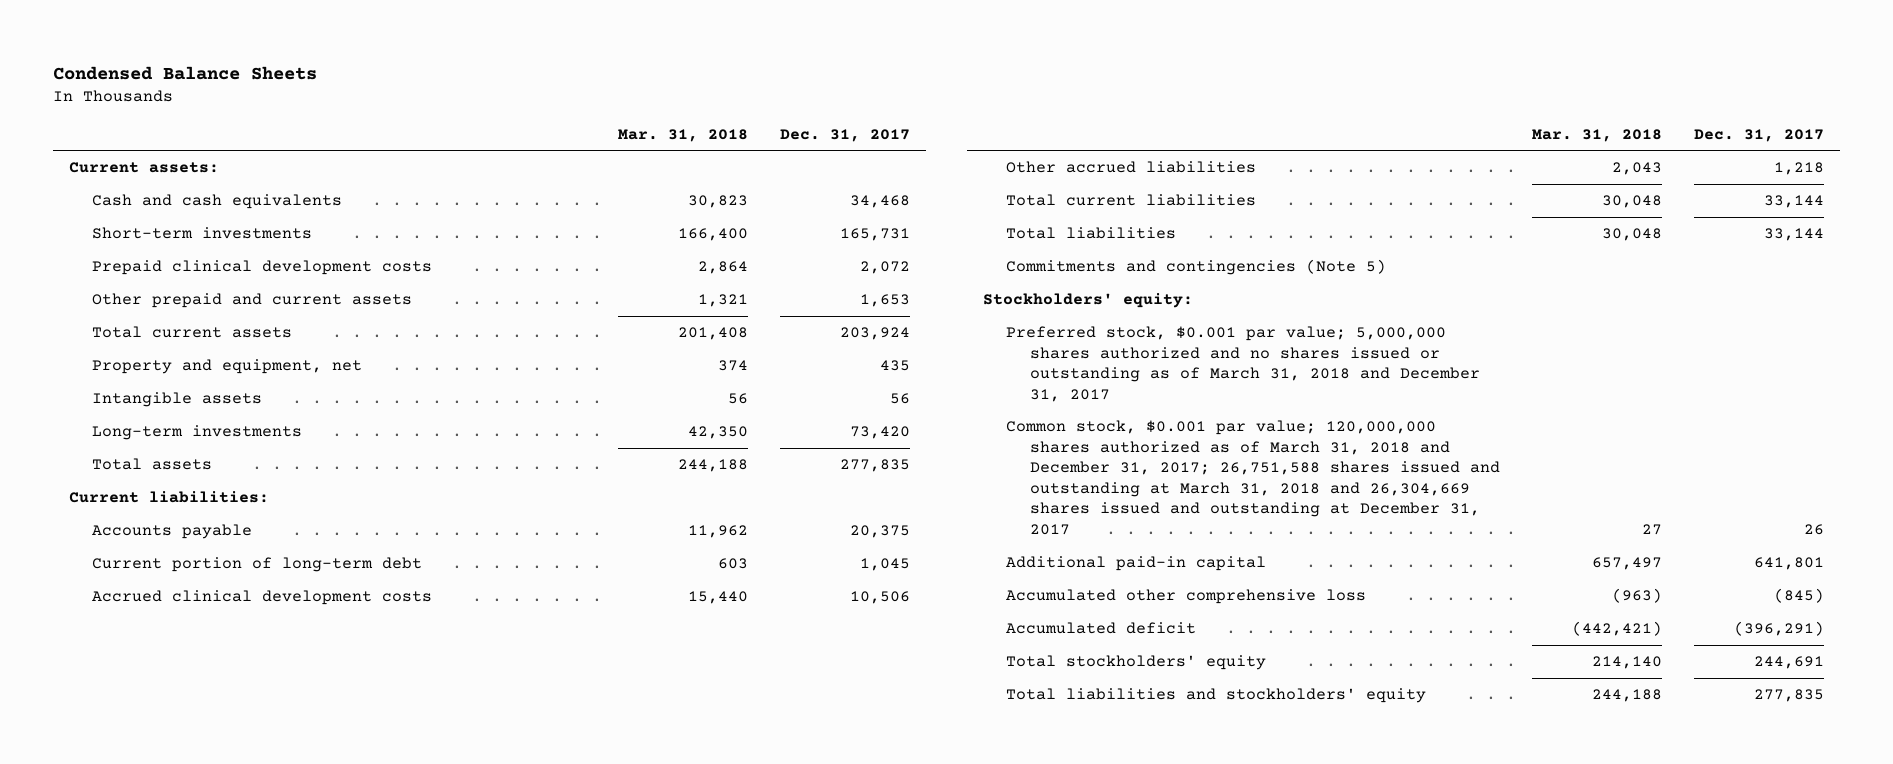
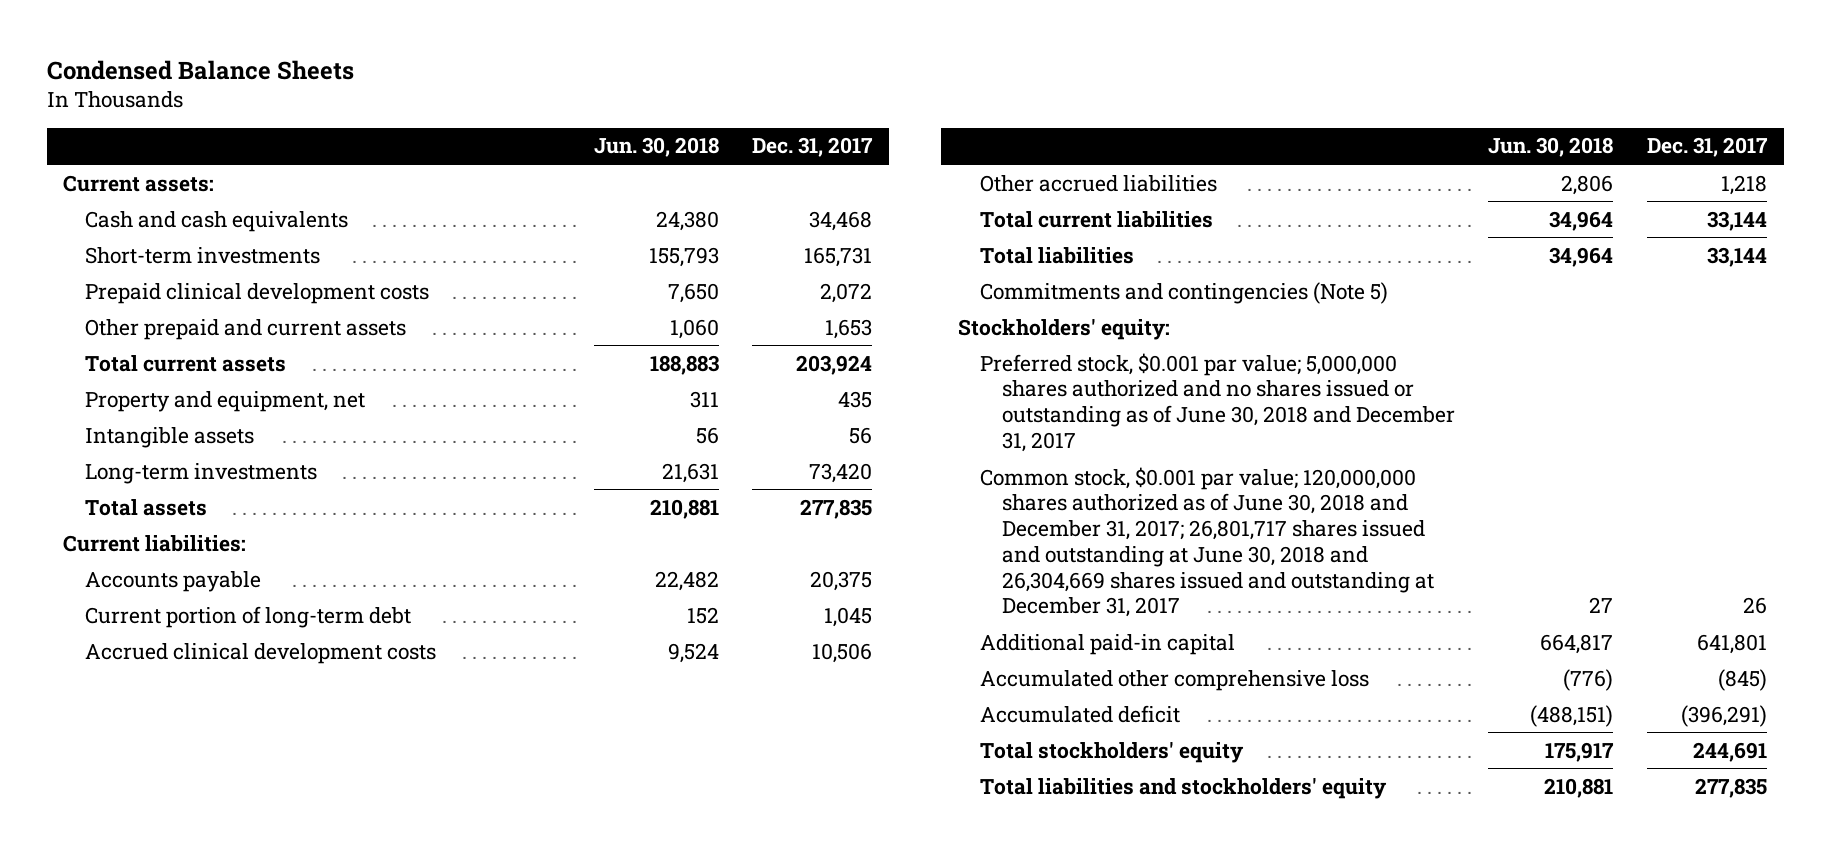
- | Mar. 31, 2018 | Dec. 31, 2017
+ | Jun. 30, 2018 | Dec. 31, 2017
- Preferred stock, $0.001 par value; 5,000,000 shares authorized and no shares issued or outstanding as of March 31, 2018 and December 31, 2017
- Common stock, $0.001 par value; 120,000,000 shares authorized as of March 31, 2018 and December 31, 2017; 26,751,588 shares issued and outstanding at March 31, 2018 and 26,304,669 shares issued and outstanding at December 31, 2017 | 27 | 26
+ Preferred stock, $0.001 par value; 5,000,000 shares authorized and no shares issued or outstanding as of June 30, 2018 and December 31, 2017
+ Common stock, $0.001 par value; 120,000,000 shares authorized as of June 30, 2018 and December 31, 2017; 26,801,717 shares issued and outstanding at June 30, 2018 and 26,304,669 shares issued and outstanding at December 31, 2017 | 27 | 26

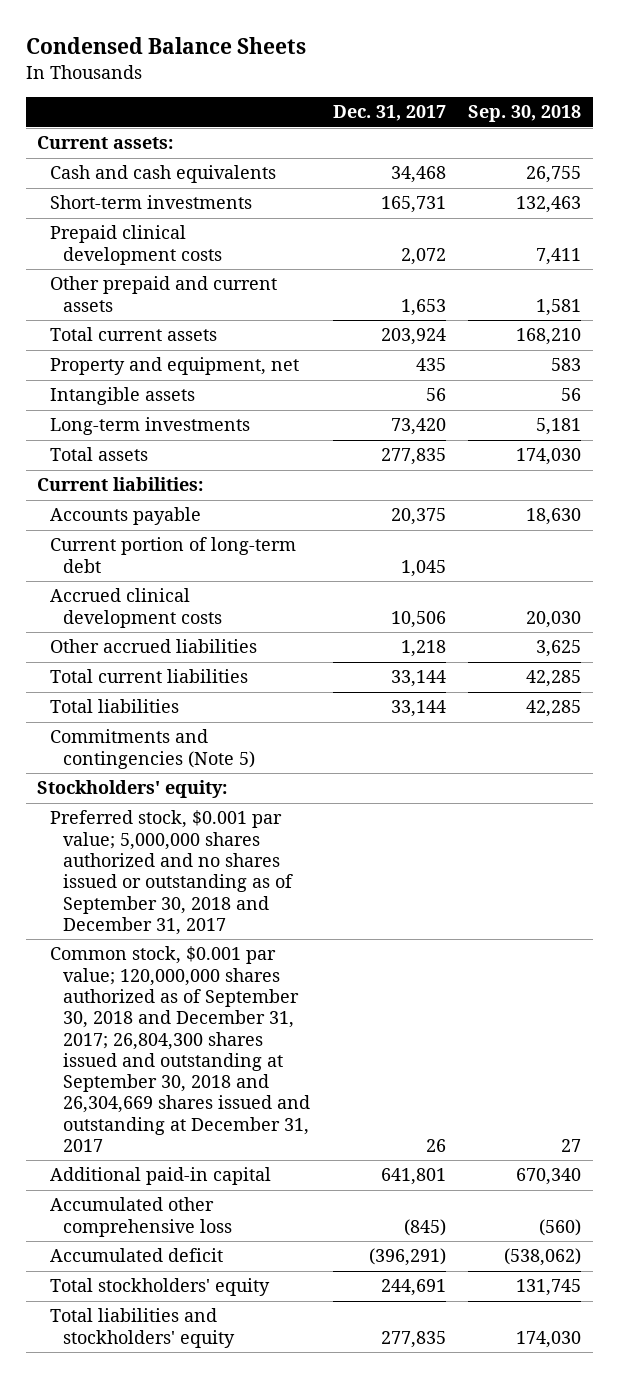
- | Jun. 30, 2018 | Dec. 31, 2017
+ | Dec. 31, 2017 | Sep. 30, 2018
- Preferred stock, $0.001 par value; 5,000,000 shares authorized and no shares issued or outstanding as of June 30, 2018 and December 31, 2017
- Common stock, $0.001 par value; 120,000,000 shares authorized as of June 30, 2018 and December 31, 2017; 26,801,717 shares issued and outstanding at June 30, 2018 and 26,304,669 shares issued and outstanding at December 31, 2017 | 27 | 26
+ Preferred stock, $0.001 par value; 5,000,000 shares authorized and no shares issued or outstanding as of September 30, 2018 and December 31, 2017
+ Common stock, $0.001 par value; 120,000,000 shares authorized as of September 30, 2018 and December 31, 2017; 26,804,300 shares issued and outstanding at September 30, 2018 and 26,304,669 shares issued and outstanding at December 31, 2017 | 26 | 27

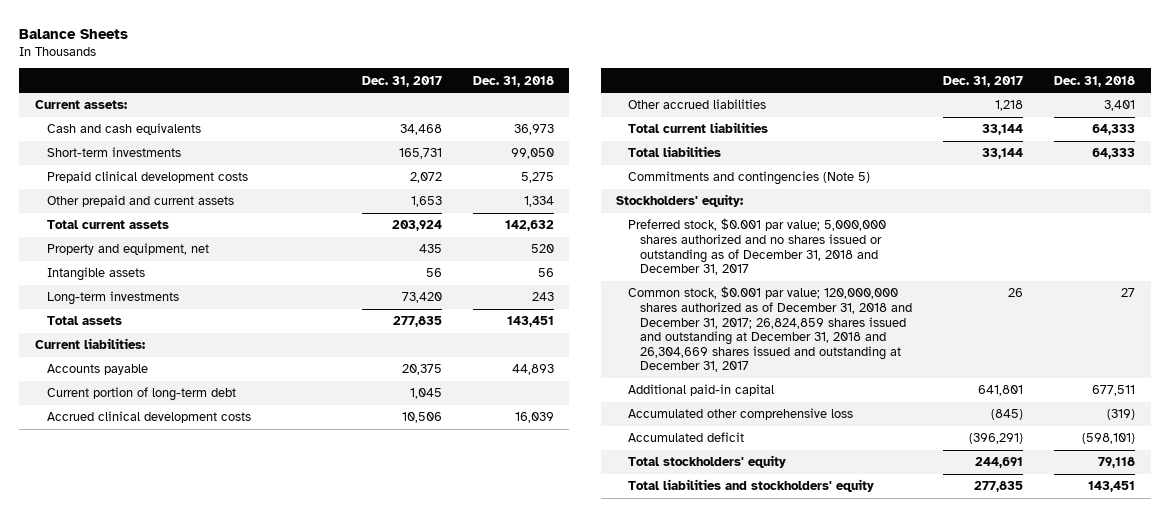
- Condensed Balance Sheets
+ Balance Sheets
- | Dec. 31, 2017 | Sep. 30, 2018
+ | Dec. 31, 2017 | Dec. 31, 2018
- Preferred stock, $0.001 par value; 5,000,000 shares authorized and no shares issued or outstanding as of September 30, 2018 and December 31, 2017
- Common stock, $0.001 par value; 120,000,000 shares authorized as of September 30, 2018 and December 31, 2017; 26,804,300 shares issued and outstanding at September 30, 2018 and 26,304,669 shares issued and outstanding at December 31, 2017 | 26 | 27
+ Preferred stock, $0.001 par value; 5,000,000 shares authorized and no shares issued or outstanding as of December 31, 2018 and December 31, 2017
+ Common stock, $0.001 par value; 120,000,000 shares authorized as of December 31, 2018 and December 31, 2017; 26,824,859 shares issued and outstanding at December 31, 2018 and 26,304,669 shares issued and outstanding at December 31, 2017 | 26 | 27

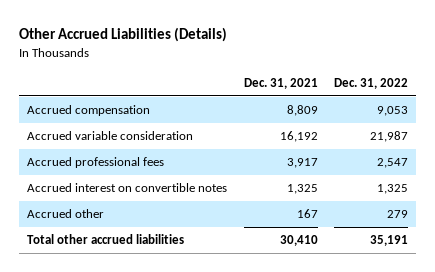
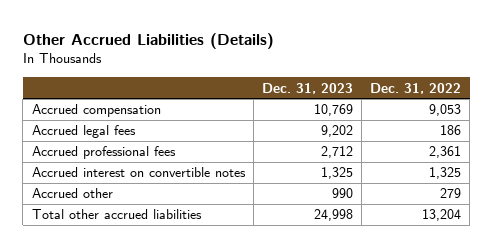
- | Dec. 31, 2021 | Dec. 31, 2022
+ | Dec. 31, 2023 | Dec. 31, 2022
- Accrued variable consideration | 16,192 | 21,987
- Accrued professional fees | 3,917 | 2,547
+ Accrued legal fees | 9,202 | 186
+ Accrued professional fees | 2,712 | 2,361
- Total other accrued liabilities | 30,410 | 35,191
+ Total other accrued liabilities | 24,998 | 13,204

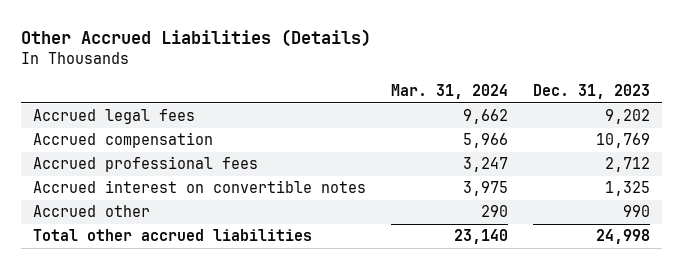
- | Dec. 31, 2023 | Dec. 31, 2022
+ | Mar. 31, 2024 | Dec. 31, 2023
moved down: Accrued compensation | 5,966 | 10,769

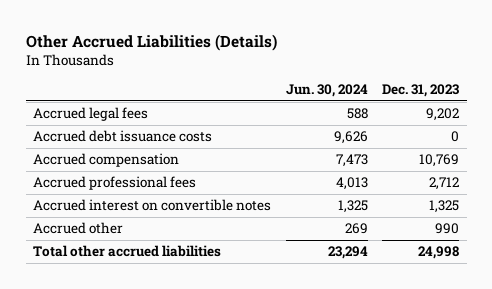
- | Mar. 31, 2024 | Dec. 31, 2023
+ | Jun. 30, 2024 | Dec. 31, 2023
+ Accrued debt issuance costs | 9,626 | 0

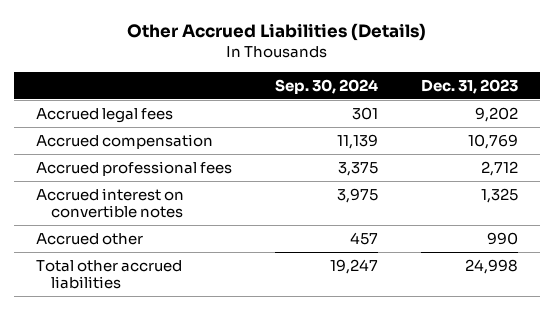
- | Jun. 30, 2024 | Dec. 31, 2023
+ | Sep. 30, 2024 | Dec. 31, 2023
- Accrued debt issuance costs | 9,626 | 0

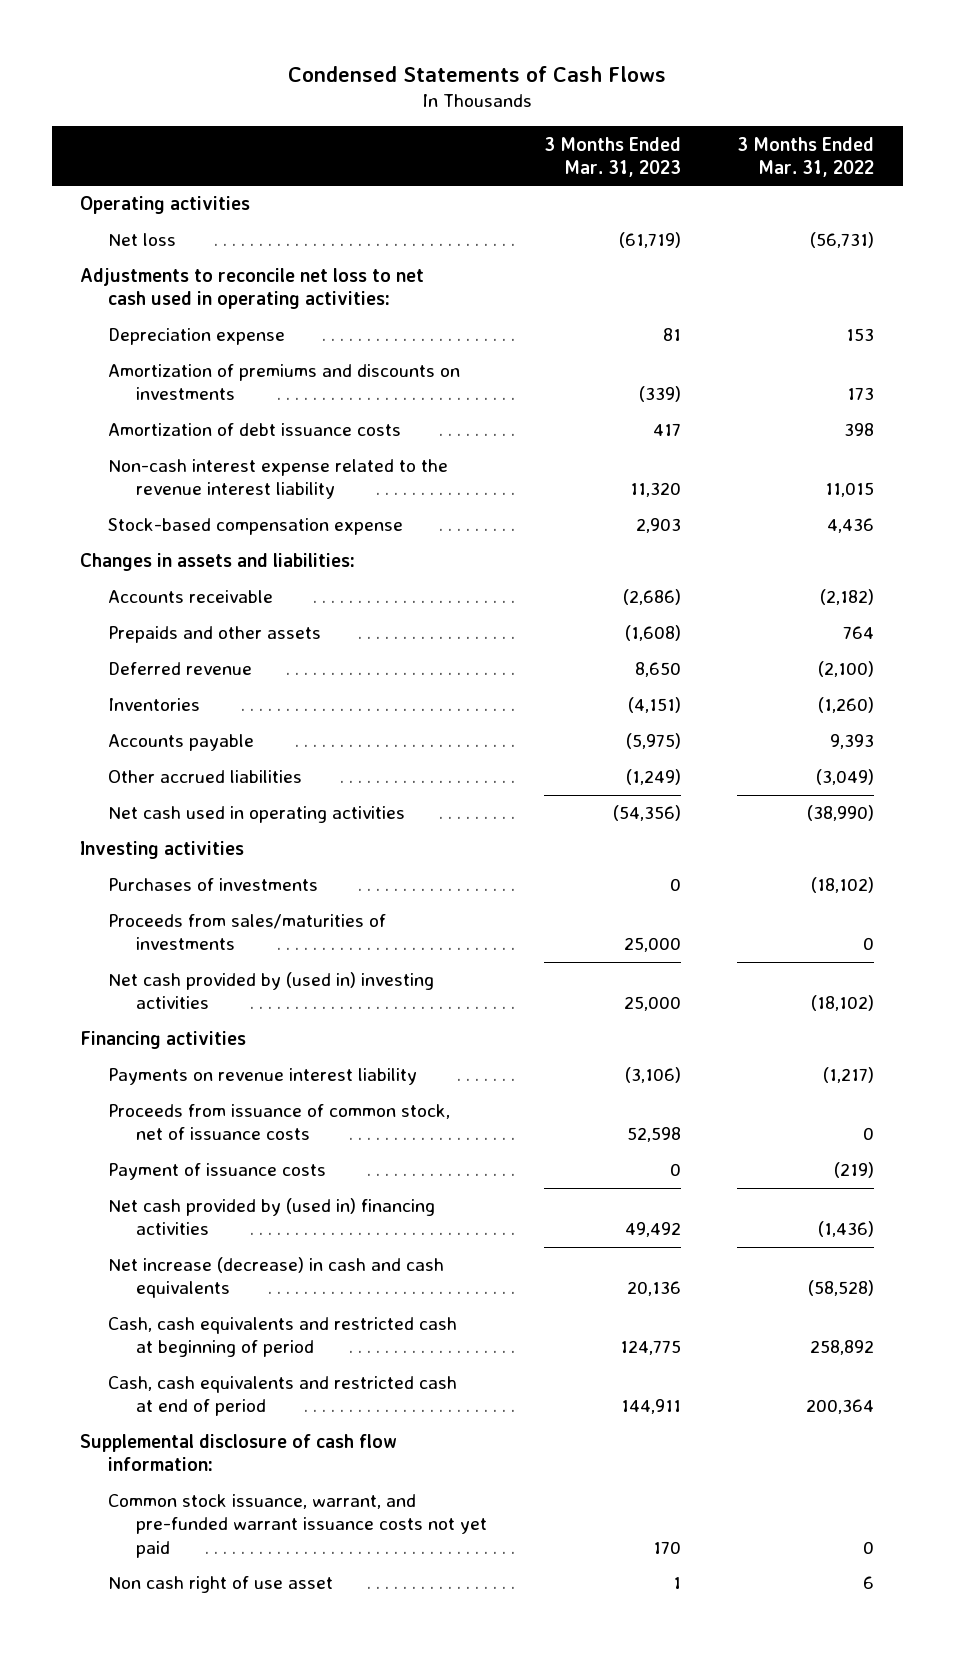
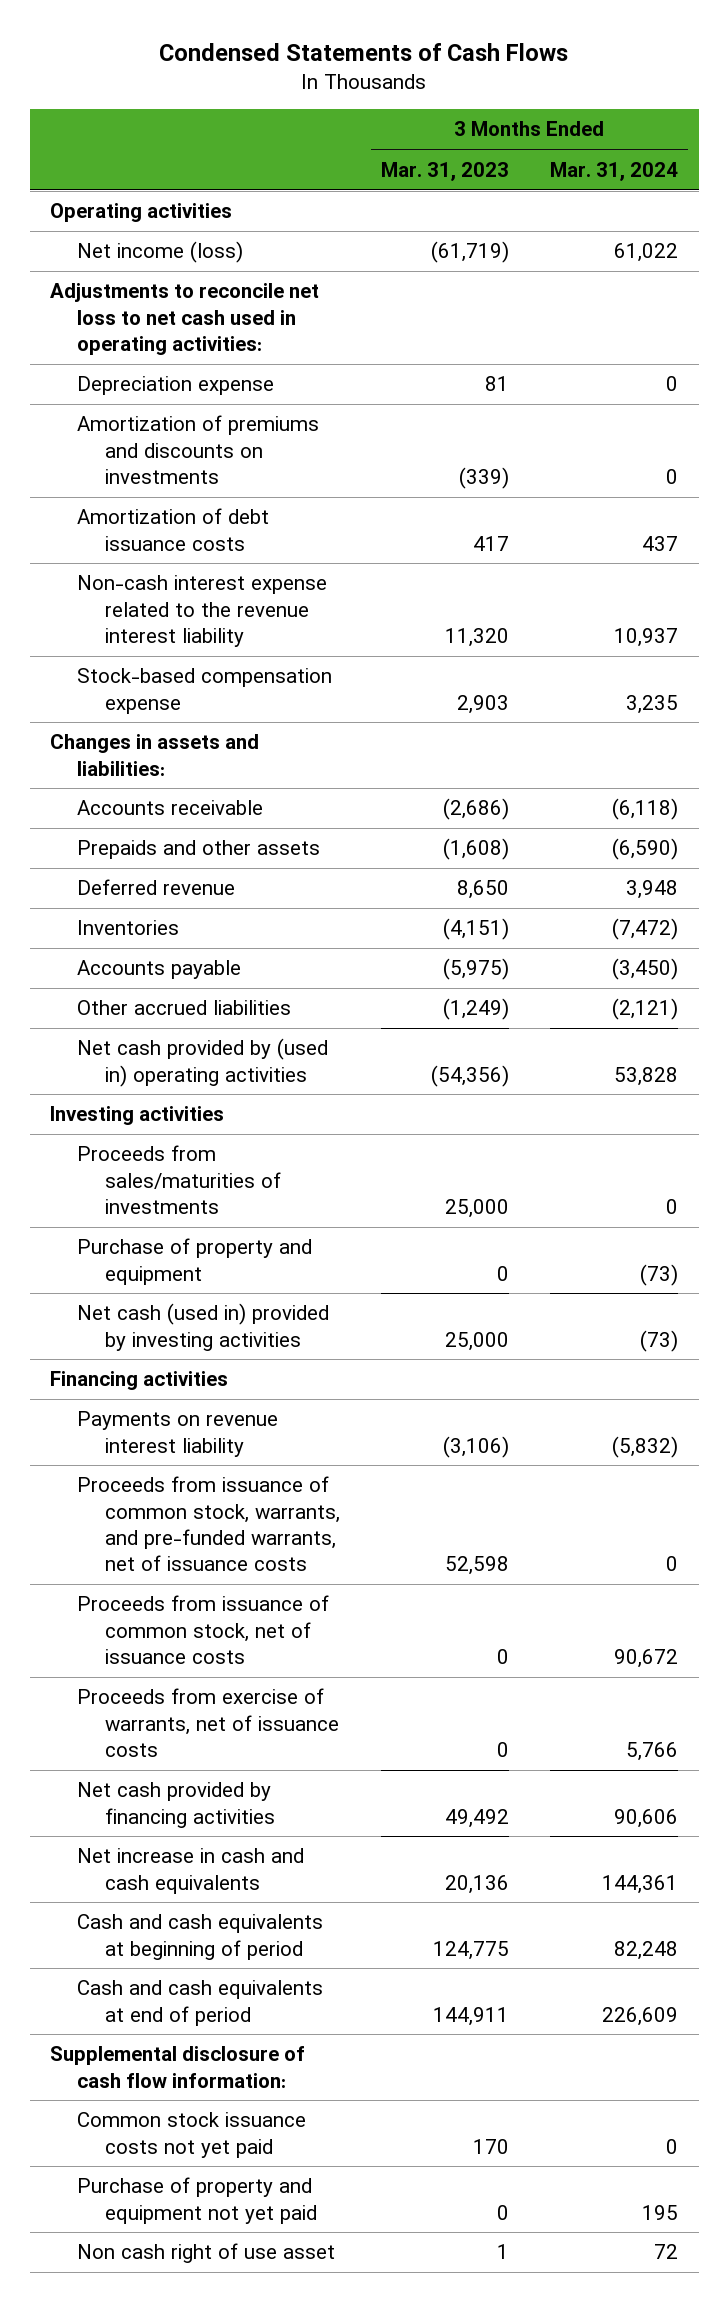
- | 3 Months Ended Mar. 31, 2023 | 3 Months Ended Mar. 31, 2022
+ | 3 Months Ended Mar. 31, 2023 | 3 Months Ended Mar. 31, 2024
- Net loss | (61,719) | (56,731)
+ Net income (loss) | (61,719) | 61,022
- Net cash used in operating activities | (54,356) | (38,990)
+ Net cash provided by (used in) operating activities | (54,356) | 53,828
- Purchases of investments | 0 | (18,102)
- Net cash provided by (used in) investing activities | 25,000 | (18,102)
+ Purchase of property and equipment | 0 | (73)
+ Net cash (used in) provided by investing activities | 25,000 | (73)
- Proceeds from issuance of common stock, net of issuance costs | 52,598 | 0
- Payment of issuance costs | 0 | (219)
- Net cash provided by (used in) financing activities | 49,492 | (1,436)
- Net increase (decrease) in cash and cash equivalents | 20,136 | (58,528)
- Cash, cash equivalents and restricted cash at beginning of period | 124,775 | 258,892
- Cash, cash equivalents and restricted cash at end of period | 144,911 | 200,364
+ Proceeds from issuance of common stock, warrants, and pre-funded warrants, net of issuance costs | 52,598 | 0
+ Proceeds from issuance of common stock, net of issuance costs | 0 | 90,672
+ Proceeds from exercise of warrants, net of issuance costs | 0 | 5,766
+ Net cash provided by financing activities | 49,492 | 90,606
+ Net increase in cash and cash equivalents | 20,136 | 144,361
+ Cash and cash equivalents at beginning of period | 124,775 | 82,248
+ Cash and cash equivalents at end of period | 144,911 | 226,609
- Common stock issuance, warrant, and pre-funded warrant issuance costs not yet paid | 170 | 0
+ Common stock issuance costs not yet paid | 170 | 0
+ Purchase of property and equipment not yet paid | 0 | 195

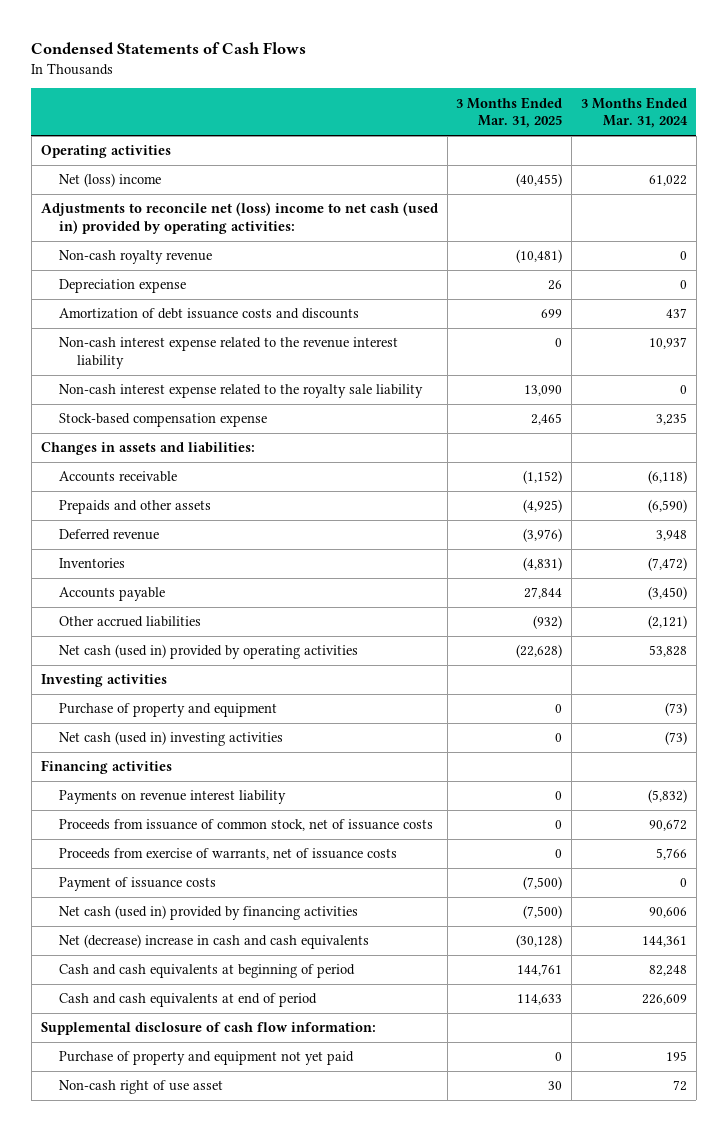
- | 3 Months Ended Mar. 31, 2023 | 3 Months Ended Mar. 31, 2024
+ | 3 Months Ended Mar. 31, 2025 | 3 Months Ended Mar. 31, 2024
- Net income (loss) | (61,719) | 61,022
- Adjustments to reconcile net loss to net cash used in operating activities:
+ Net (loss) income | (40,455) | 61,022
+ Adjustments to reconcile net (loss) income to net cash (used in) provided by operating activities:
+ Non-cash royalty revenue | (10,481) | 0
- Amortization of premiums and discounts on investments | (339) | 0
- Amortization of debt issuance costs | 417 | 437
+ Amortization of debt issuance costs and discounts | 699 | 437
+ Non-cash interest expense related to the royalty sale liability | 13,090 | 0
- Net cash provided by (used in) operating activities | (54,356) | 53,828
+ Net cash (used in) provided by operating activities | (22,628) | 53,828
- Proceeds from sales/maturities of investments | 25,000 | 0
- Net cash (used in) provided by investing activities | 25,000 | (73)
+ Net cash (used in) investing activities | 0 | (73)
- Proceeds from issuance of common stock, warrants, and pre-funded warrants, net of issuance costs | 52,598 | 0
- Net cash provided by financing activities | 49,492 | 90,606
- Net increase in cash and cash equivalents | 20,136 | 144,361
+ Payment of issuance costs | (7,500) | 0
+ Net cash (used in) provided by financing activities | (7,500) | 90,606
+ Net (decrease) increase in cash and cash equivalents | (30,128) | 144,361
- Common stock issuance costs not yet paid | 170 | 0
- Non cash right of use asset | 1 | 72
+ Non-cash right of use asset | 30 | 72

